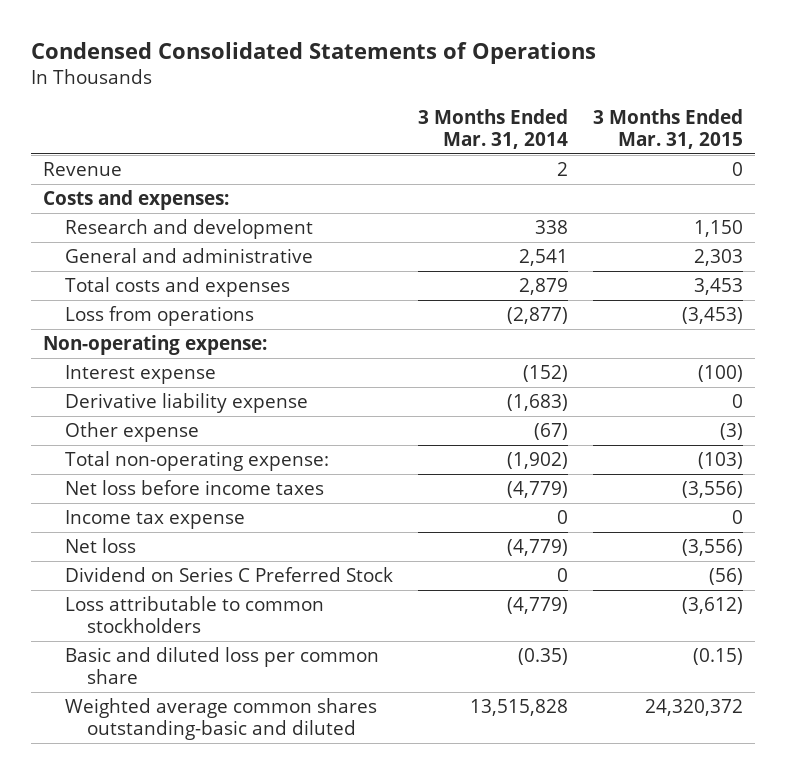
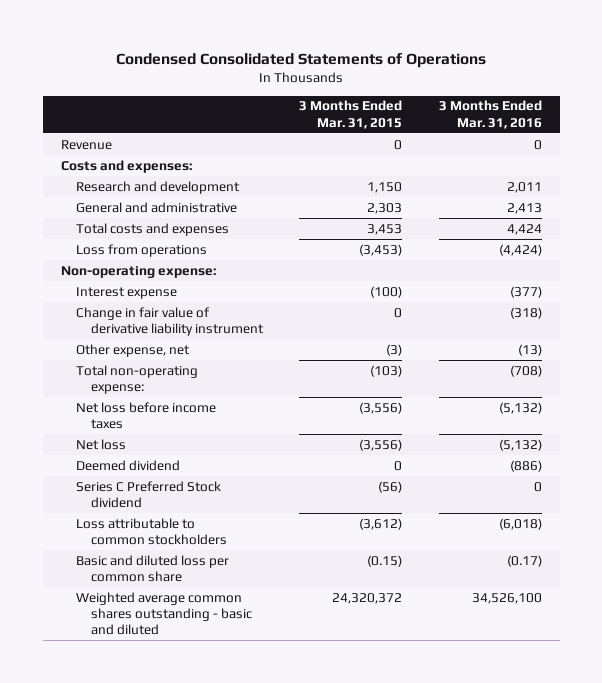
- | 3 Months Ended Mar. 31, 2014 | 3 Months Ended Mar. 31, 2015
+ | 3 Months Ended Mar. 31, 2015 | 3 Months Ended Mar. 31, 2016
- Derivative liability expense | (1,683) | 0
- Other expense | (67) | (3)
+ Change in fair value of derivative liability instrument | 0 | (318)
+ Other expense, net | (3) | (13)
- Income tax expense | 0 | 0
- Dividend on Series C Preferred Stock | 0 | (56)
+ Deemed dividend | 0 | (886)
+ Series C Preferred Stock dividend | (56) | 0
- Weighted average common shares outstanding-basic and diluted | 13,515,828 | 24,320,372
+ Weighted average common shares outstanding - basic and diluted | 24,320,372 | 34,526,100

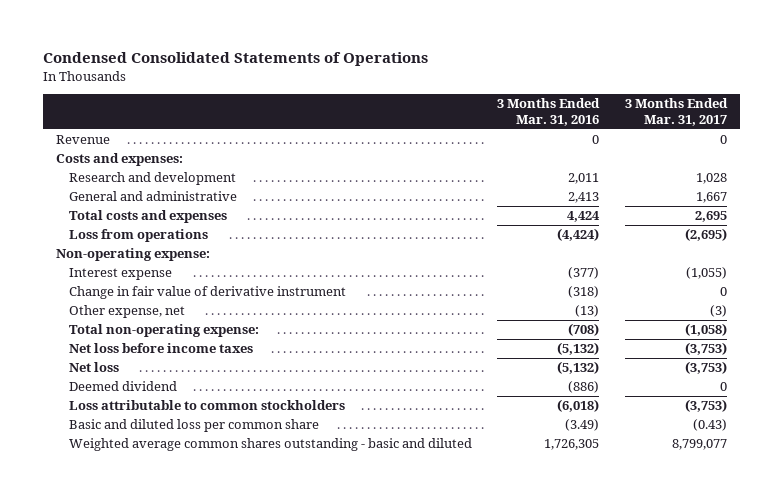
- | 3 Months Ended Mar. 31, 2015 | 3 Months Ended Mar. 31, 2016
+ | 3 Months Ended Mar. 31, 2016 | 3 Months Ended Mar. 31, 2017
- Change in fair value of derivative liability instrument | 0 | (318)
+ Change in fair value of derivative instrument | (318) | 0
- Series C Preferred Stock dividend | (56) | 0
- Basic and diluted loss per common share | (0.15) | (0.17)
- Weighted average common shares outstanding - basic and diluted | 24,320,372 | 34,526,100
+ Basic and diluted loss per common share | (3.49) | (0.43)
+ Weighted average common shares outstanding - basic and diluted | 1,726,305 | 8,799,077

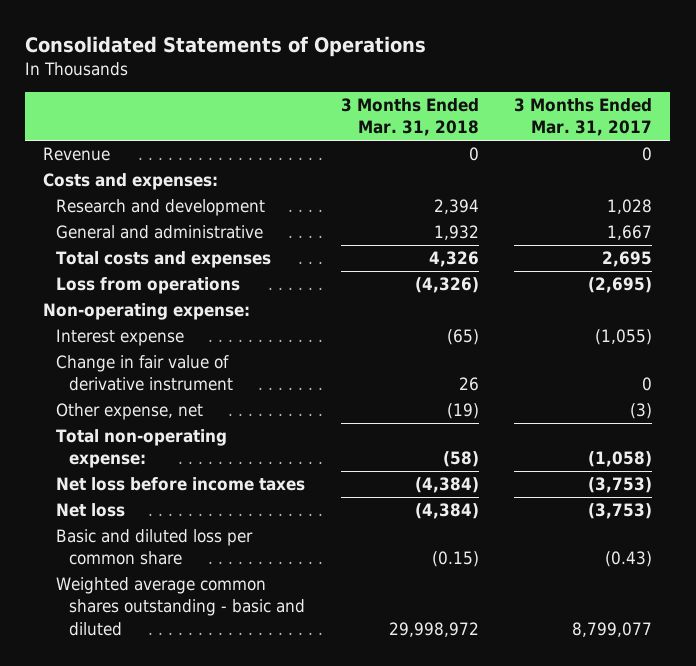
- Condensed Consolidated Statements of Operations
+ Consolidated Statements of Operations
- | 3 Months Ended Mar. 31, 2016 | 3 Months Ended Mar. 31, 2017
+ | 3 Months Ended Mar. 31, 2018 | 3 Months Ended Mar. 31, 2017
- Deemed dividend | (886) | 0
- Loss attributable to common stockholders | (6,018) | (3,753)

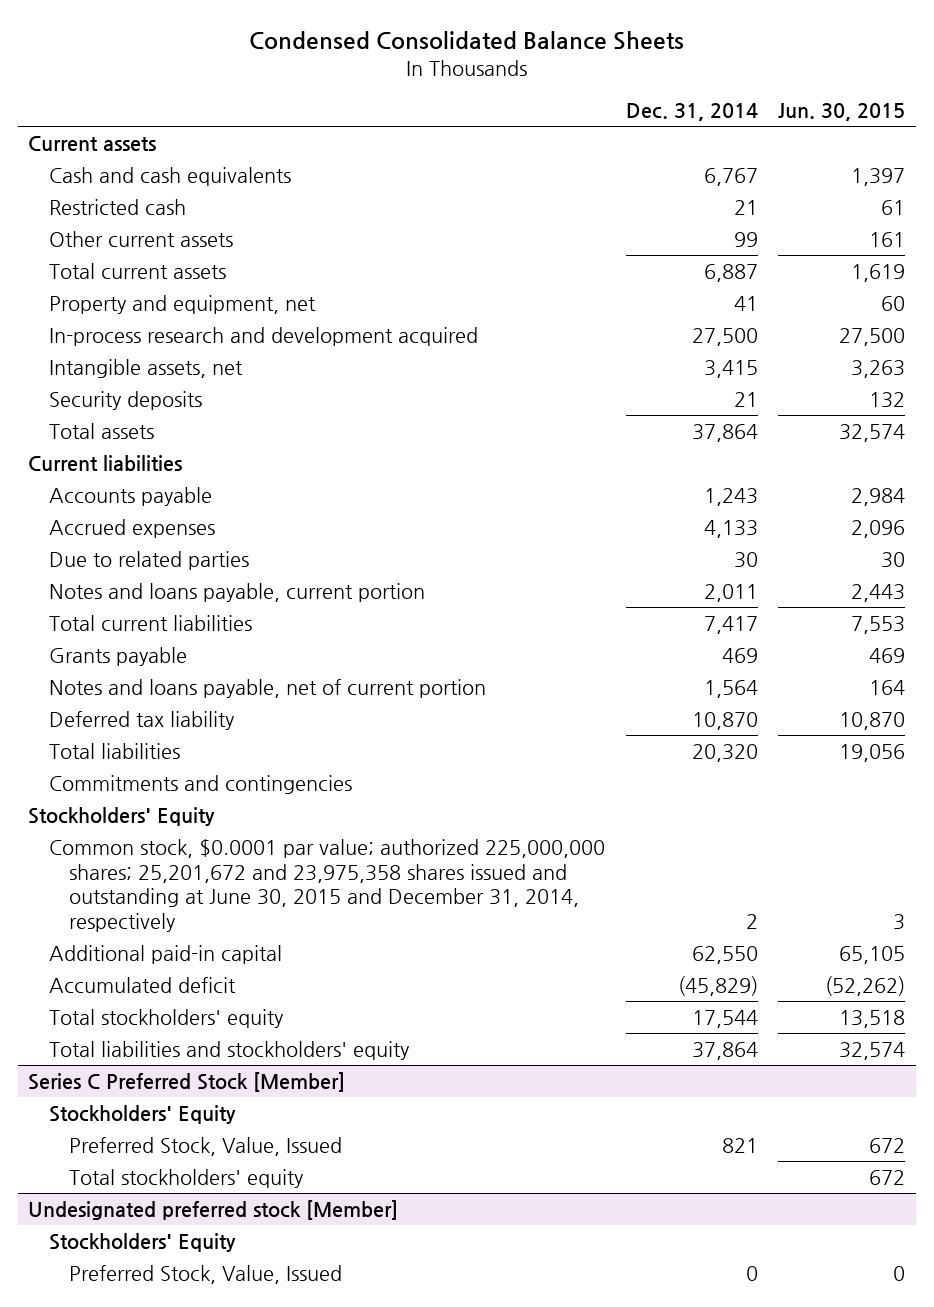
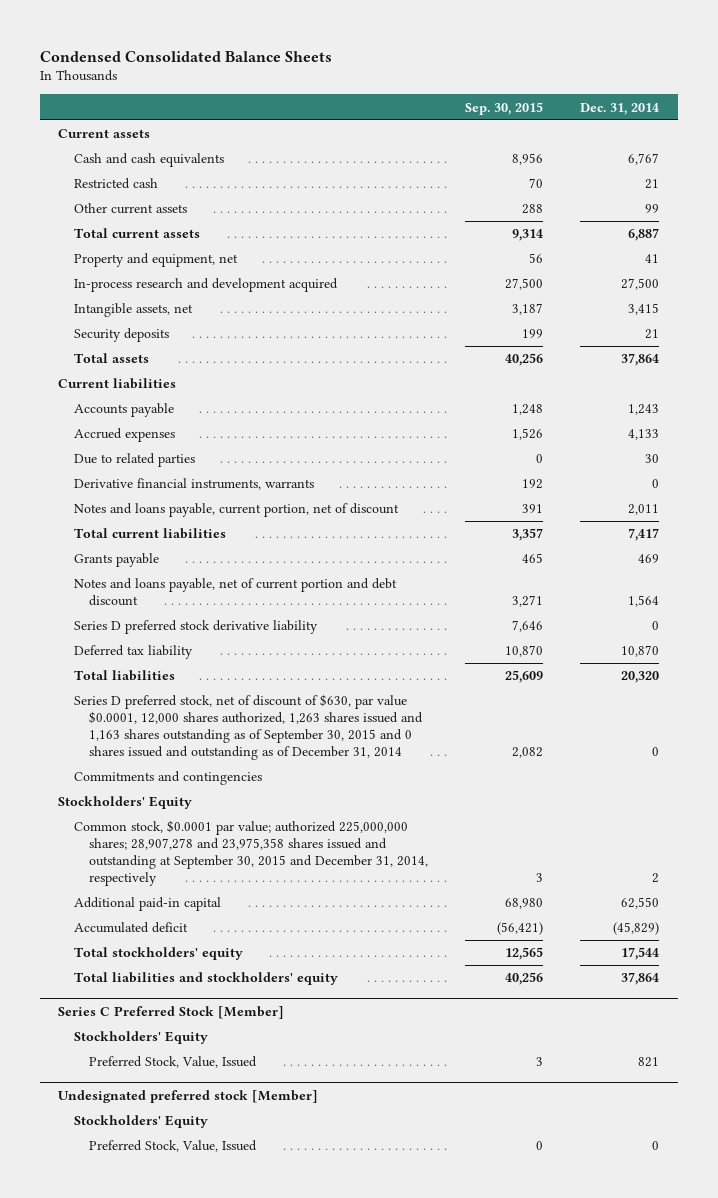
- | Dec. 31, 2014 | Jun. 30, 2015
+ | Sep. 30, 2015 | Dec. 31, 2014
- Notes and loans payable, current portion | 2,011 | 2,443
+ Derivative financial instruments, warrants | 192 | 0
+ Notes and loans payable, current portion, net of discount | 391 | 2,011
- Notes and loans payable, net of current portion | 1,564 | 164
+ Notes and loans payable, net of current portion and debt discount | 3,271 | 1,564
+ Series D preferred stock derivative liability | 7,646 | 0
+ Series D preferred stock, net of discount of $630, par value $0.0001, 12,000 shares authorized, 1,263 shares issued and 1,163 shares outstanding as of September 30, 2015 and 0 shares issued and outstanding as of December 31, 2014 | 2,082 | 0
- Common stock, $0.0001 par value; authorized 225,000,000 shares; 25,201,672 and 23,975,358 shares issued and outstanding at June 30, 2015 and December 31, 2014, respectively | 2 | 3
+ Common stock, $0.0001 par value; authorized 225,000,000 shares; 28,907,278 and 23,975,358 shares issued and outstanding at September 30, 2015 and December 31, 2014, respectively | 3 | 2
@ Series C Preferred Stock [Member]
- Total stockholders' equity | | 672

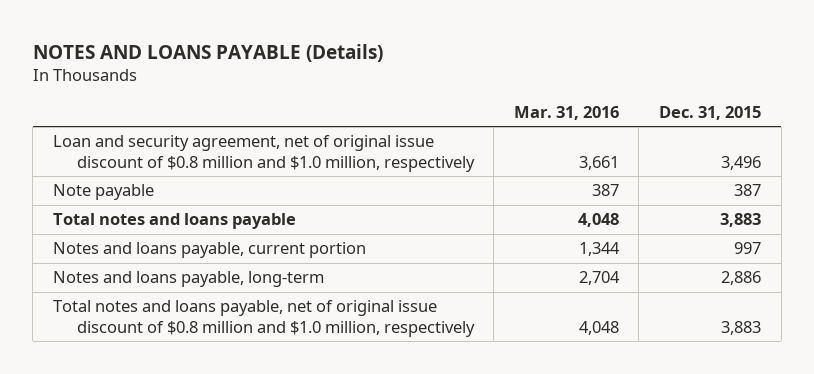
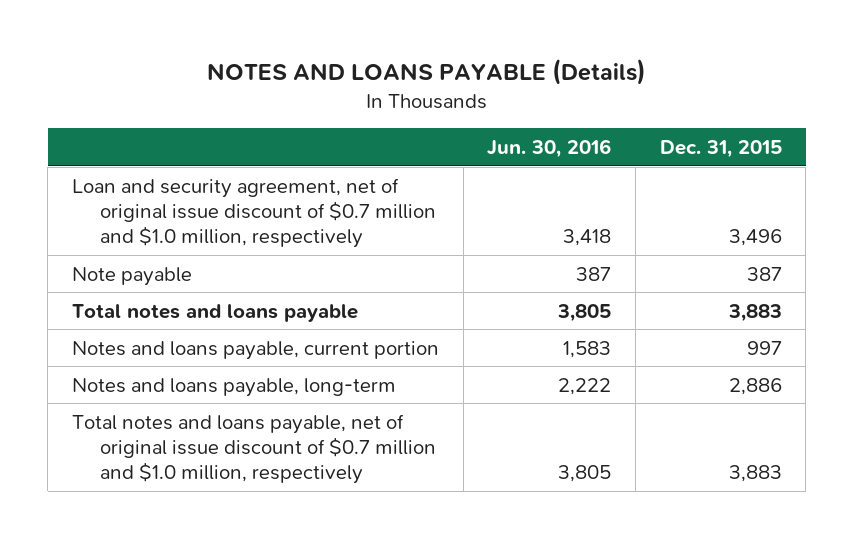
- | Mar. 31, 2016 | Dec. 31, 2015
+ | Jun. 30, 2016 | Dec. 31, 2015
- Loan and security agreement, net of original issue discount of $0.8 million and $1.0 million, respectively | 3,661 | 3,496
+ Loan and security agreement, net of original issue discount of $0.7 million and $1.0 million, respectively | 3,418 | 3,496
- Total notes and loans payable, net of original issue discount of $0.8 million and $1.0 million, respectively | 4,048 | 3,883
+ Total notes and loans payable, net of original issue discount of $0.7 million and $1.0 million, respectively | 3,805 | 3,883

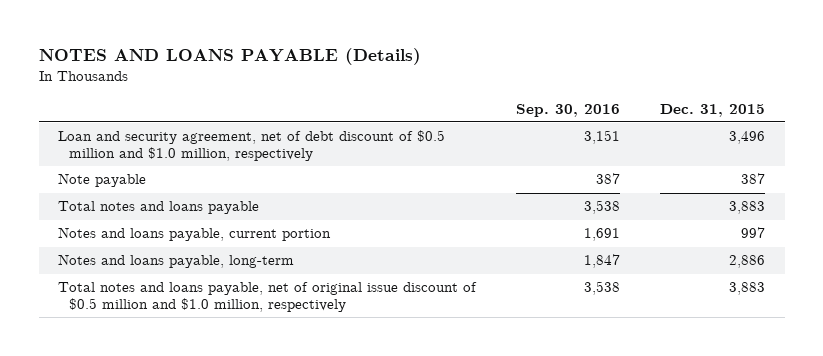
- | Jun. 30, 2016 | Dec. 31, 2015
+ | Sep. 30, 2016 | Dec. 31, 2015
- Loan and security agreement, net of original issue discount of $0.7 million and $1.0 million, respectively | 3,418 | 3,496
+ Loan and security agreement, net of debt discount of $0.5 million and $1.0 million, respectively | 3,151 | 3,496
- Total notes and loans payable, net of original issue discount of $0.7 million and $1.0 million, respectively | 3,805 | 3,883
+ Total notes and loans payable, net of original issue discount of $0.5 million and $1.0 million, respectively | 3,538 | 3,883

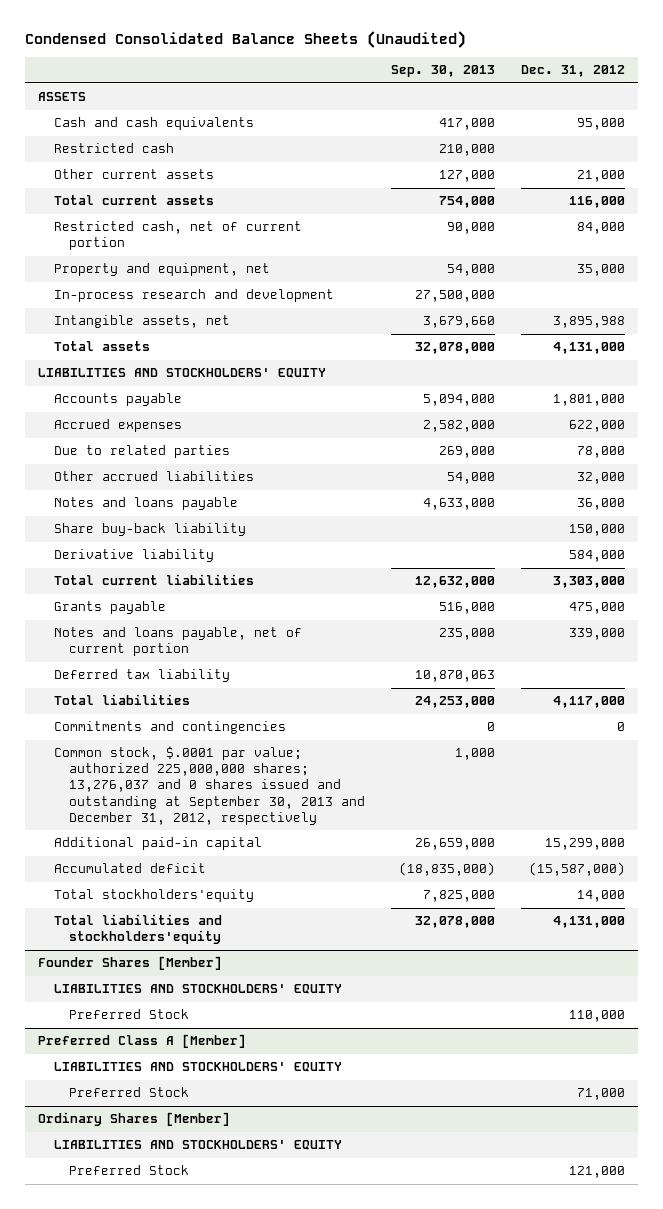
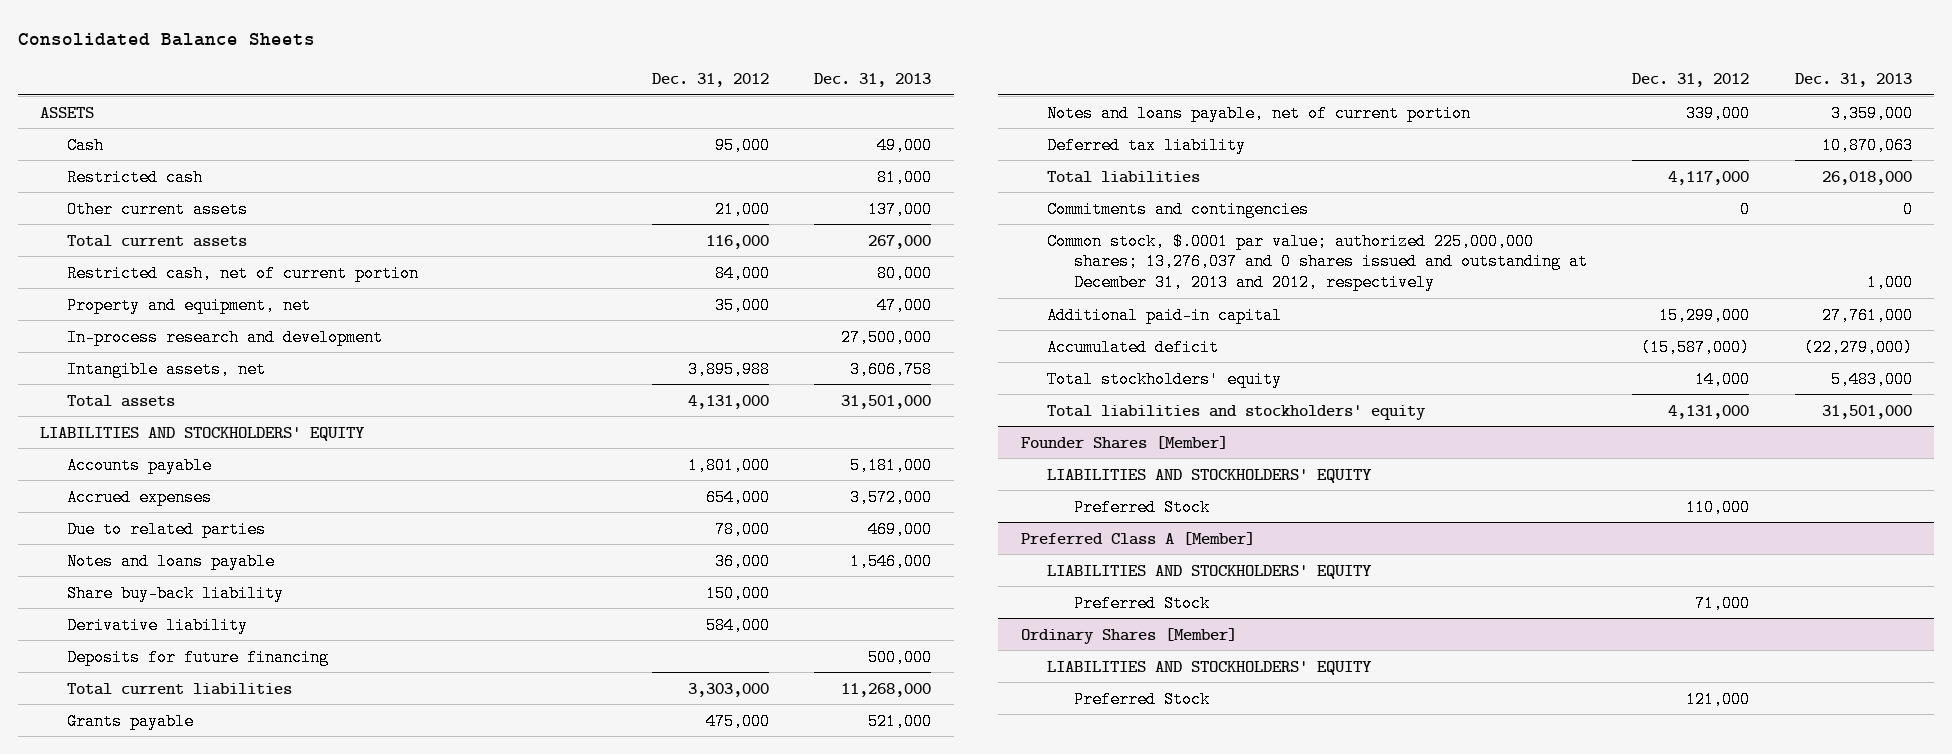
- Condensed Consolidated Balance Sheets (Unaudited)
+ Consolidated Balance Sheets
- | Sep. 30, 2013 | Dec. 31, 2012
+ | Dec. 31, 2012 | Dec. 31, 2013
- Cash and cash equivalents | 417,000 | 95,000
+ Cash | 95,000 | 49,000
- Accrued expenses | 2,582,000 | 622,000
+ Accrued expenses | 654,000 | 3,572,000
- Other accrued liabilities | 54,000 | 32,000
+ Deposits for future financing | | 500,000
- Common stock, $.0001 par value; authorized 225,000,000 shares; 13,276,037 and 0 shares issued and outstanding at September 30, 2013 and December 31, 2012, respectively | 1,000 |
+ Common stock, $.0001 par value; authorized 225,000,000 shares; 13,276,037 and 0 shares issued and outstanding at December 31, 2013 and 2012, respectively | | 1,000
- Total stockholders'equity | 7,825,000 | 14,000
- Total liabilities and stockholders'equity | 32,078,000 | 4,131,000
+ Total stockholders' equity | 14,000 | 5,483,000
+ Total liabilities and stockholders' equity | 4,131,000 | 31,501,000

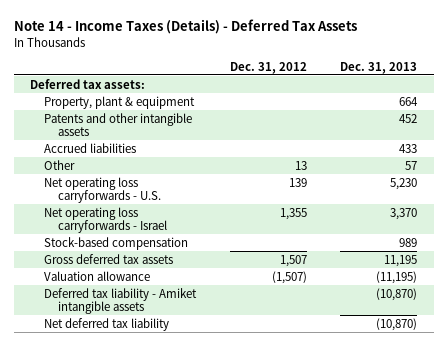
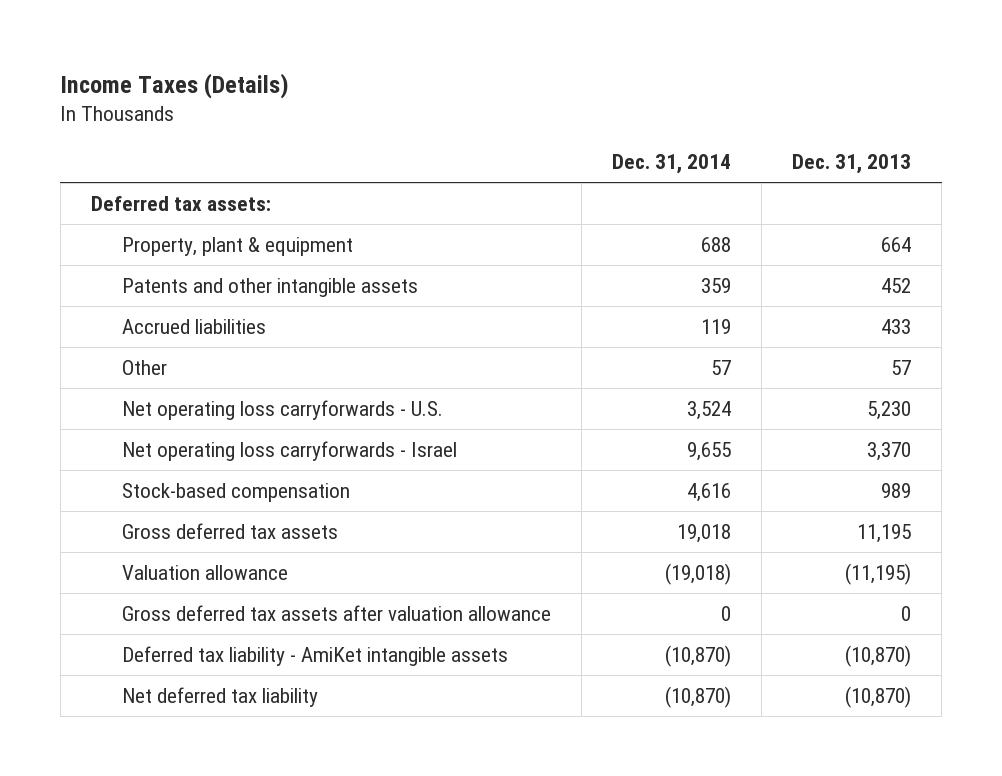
- Note 14 - Income Taxes (Details) - Deferred Tax Assets
+ Income Taxes (Details)
- | Dec. 31, 2012 | Dec. 31, 2013
+ | Dec. 31, 2014 | Dec. 31, 2013
- Deferred tax liability - Amiket intangible assets | | (10,870)
+ Gross deferred tax assets after valuation allowance | 0 | 0
+ Deferred tax liability - AmiKet intangible assets | (10,870) | (10,870)

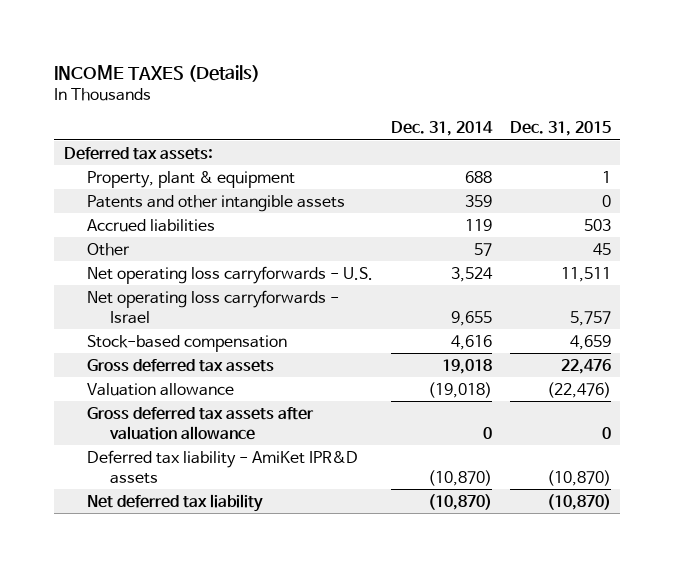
- Income Taxes (Details)
+ INCOME TAXES (Details)
- | Dec. 31, 2014 | Dec. 31, 2013
+ | Dec. 31, 2014 | Dec. 31, 2015
- Deferred tax liability - AmiKet intangible assets | (10,870) | (10,870)
+ Deferred tax liability - AmiKet IPR&D assets | (10,870) | (10,870)

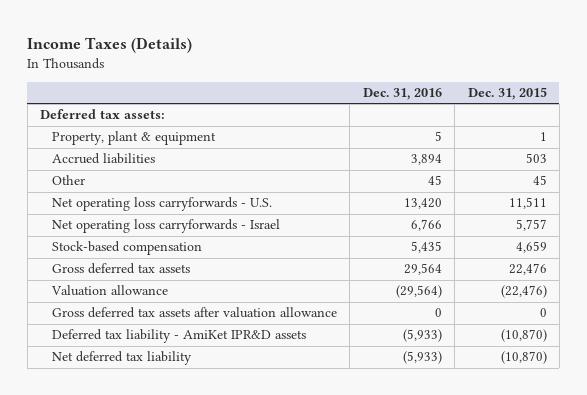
- INCOME TAXES (Details)
+ Income Taxes (Details)
- | Dec. 31, 2014 | Dec. 31, 2015
+ | Dec. 31, 2016 | Dec. 31, 2015
- Patents and other intangible assets | 359 | 0

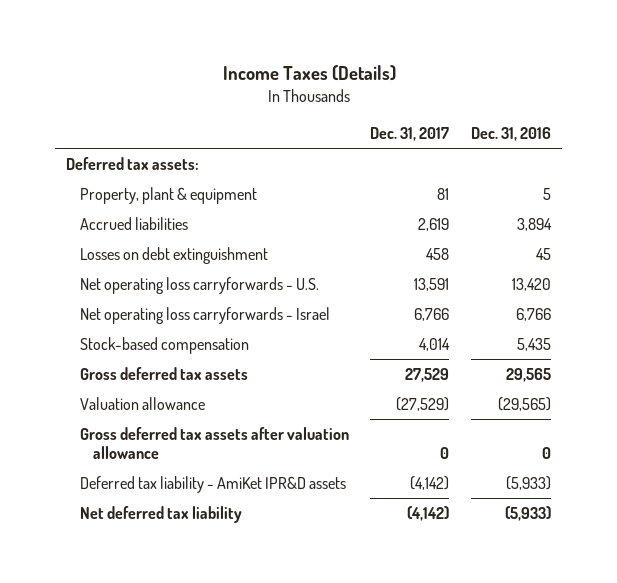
- | Dec. 31, 2016 | Dec. 31, 2015
+ | Dec. 31, 2017 | Dec. 31, 2016
- Other | 45 | 45
+ Losses on debt extinguishment | 458 | 45
- Gross deferred tax assets | 29,564 | 22,476
- Valuation allowance | (29,564) | (22,476)
+ Gross deferred tax assets | 27,529 | 29,565
+ Valuation allowance | (27,529) | (29,565)

